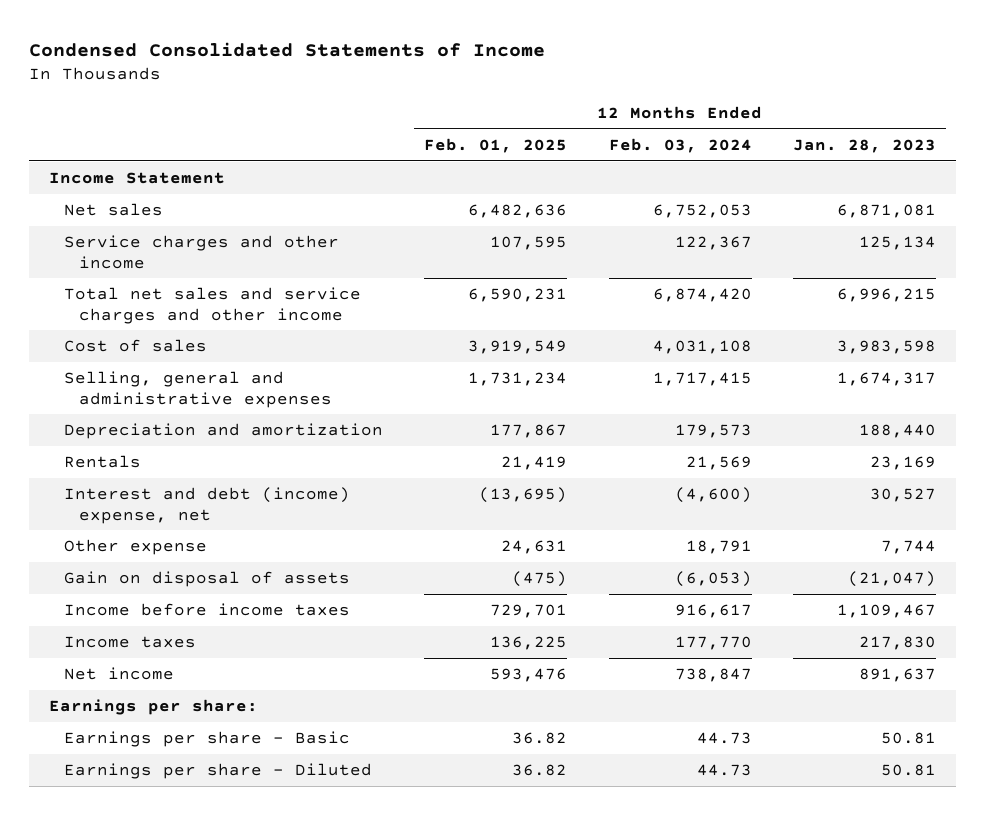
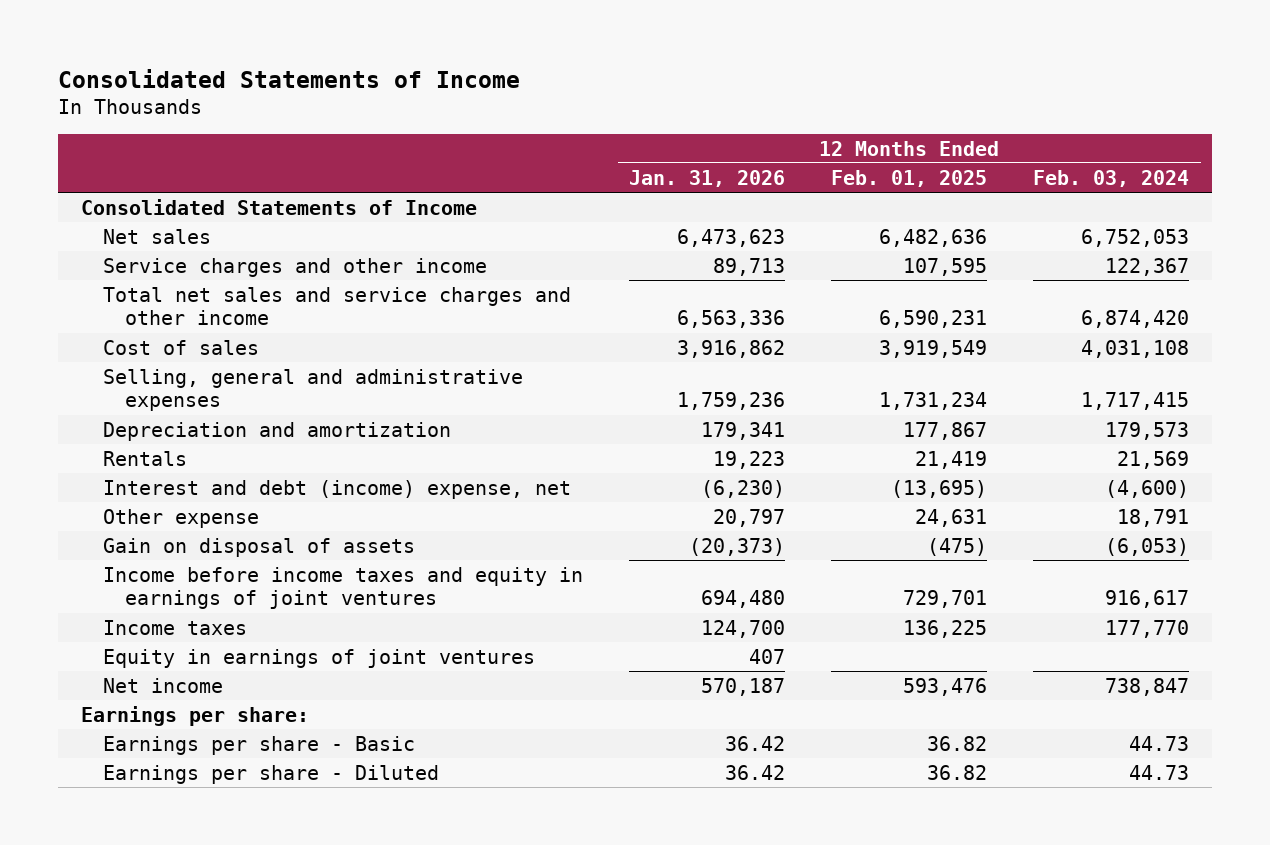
- Condensed Consolidated Statements of Income
+ Consolidated Statements of Income
- | 12 Months Ended Feb. 01, 2025 | 12 Months Ended Feb. 03, 2024 | 12 Months Ended Jan. 28, 2023
+ | 12 Months Ended Jan. 31, 2026 | 12 Months Ended Feb. 01, 2025 | 12 Months Ended Feb. 03, 2024
- Income Statement
+ Consolidated Statements of Income
- Income before income taxes | 729,701 | 916,617 | 1,109,467
+ Income before income taxes and equity in earnings of joint ventures | 694,480 | 729,701 | 916,617
+ Equity in earnings of joint ventures | 407 | |

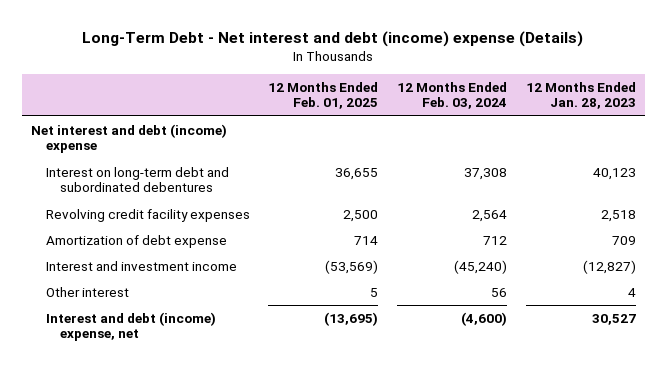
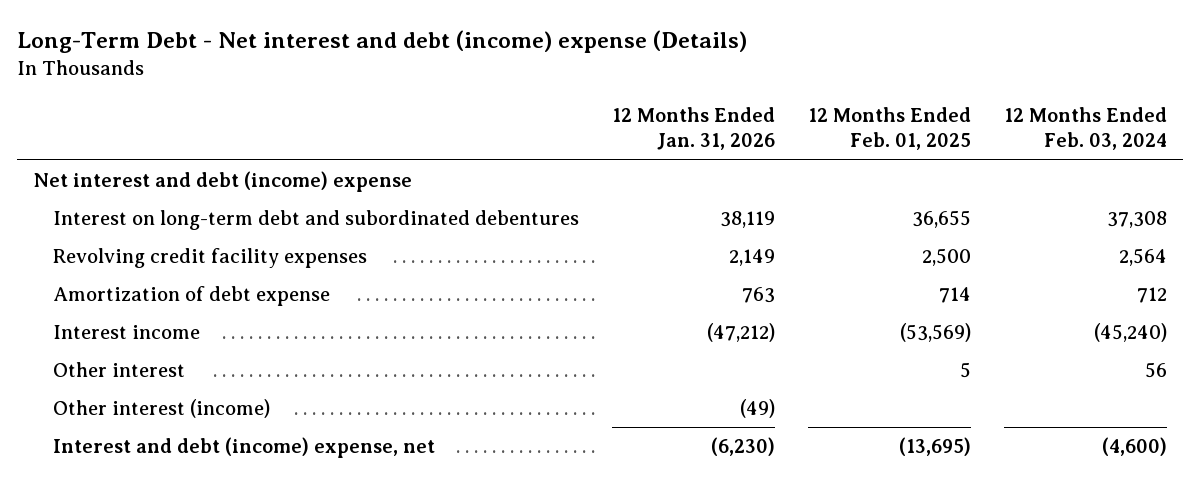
- | 12 Months Ended Feb. 01, 2025 | 12 Months Ended Feb. 03, 2024 | 12 Months Ended Jan. 28, 2023
+ | 12 Months Ended Jan. 31, 2026 | 12 Months Ended Feb. 01, 2025 | 12 Months Ended Feb. 03, 2024
- Interest and investment income | (53,569) | (45,240) | (12,827)
+ Interest income | (47,212) | (53,569) | (45,240)
+ Other interest (income) | (49) | |

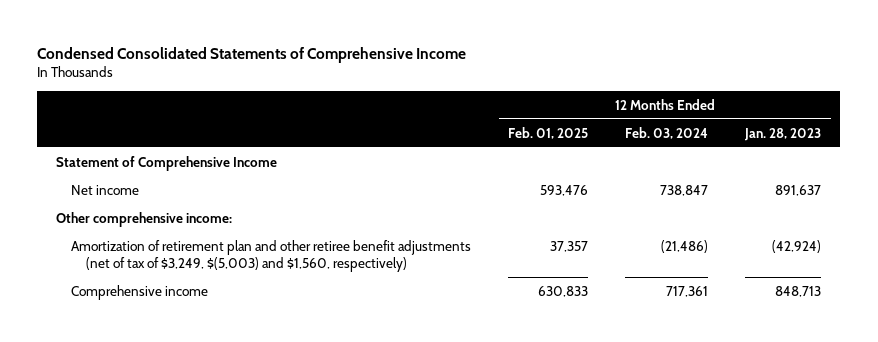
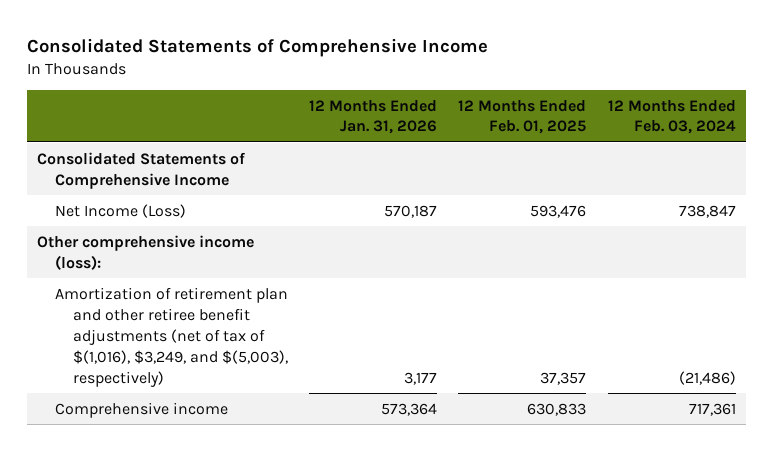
- Condensed Consolidated Statements of Comprehensive Income
+ Consolidated Statements of Comprehensive Income
- | 12 Months Ended Feb. 01, 2025 | 12 Months Ended Feb. 03, 2024 | 12 Months Ended Jan. 28, 2023
+ | 12 Months Ended Jan. 31, 2026 | 12 Months Ended Feb. 01, 2025 | 12 Months Ended Feb. 03, 2024
- Statement of Comprehensive Income
- Net income | 593,476 | 738,847 | 891,637
- Other comprehensive income:
- Amortization of retirement plan and other retiree benefit adjustments (net of tax of $3,249, $(5,003) and $1,560, respectively) | 37,357 | (21,486) | (42,924)
+ Consolidated Statements of Comprehensive Income
+ Net Income (Loss) | 570,187 | 593,476 | 738,847
+ Other comprehensive income (loss):
+ Amortization of retirement plan and other retiree benefit adjustments (net of tax of $(1,016), $3,249, and $(5,003), respectively) | 3,177 | 37,357 | (21,486)

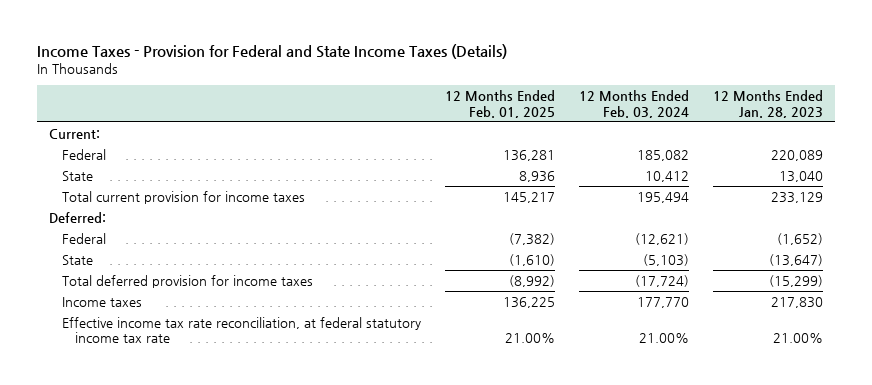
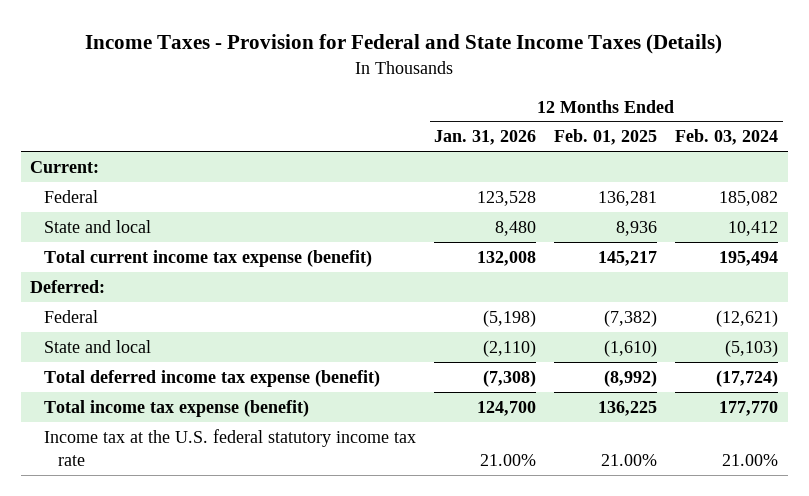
- | 12 Months Ended Feb. 01, 2025 | 12 Months Ended Feb. 03, 2024 | 12 Months Ended Jan. 28, 2023
+ | 12 Months Ended Jan. 31, 2026 | 12 Months Ended Feb. 01, 2025 | 12 Months Ended Feb. 03, 2024
- State | 8,936 | 10,412 | 13,040
- Total current provision for income taxes | 145,217 | 195,494 | 233,129
+ State and local | 8,480 | 8,936 | 10,412
+ Total current income tax expense (benefit) | 132,008 | 145,217 | 195,494
- State | (1,610) | (5,103) | (13,647)
- Total deferred provision for income taxes | (8,992) | (17,724) | (15,299)
- Income taxes | 136,225 | 177,770 | 217,830
- Effective income tax rate reconciliation, at federal statutory income tax rate | 21.00% | 21.00% | 21.00%
+ State and local | (2,110) | (1,610) | (5,103)
+ Total deferred income tax expense (benefit) | (7,308) | (8,992) | (17,724)
+ Total income tax expense (benefit) | 124,700 | 136,225 | 177,770
+ Income tax at the U.S. federal statutory income tax rate | 21.00% | 21.00% | 21.00%

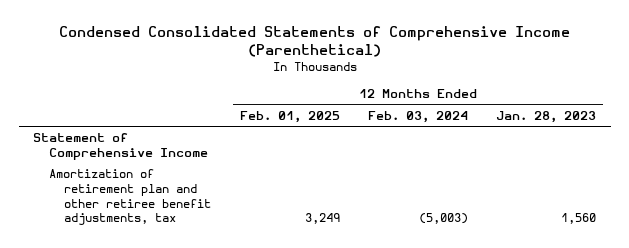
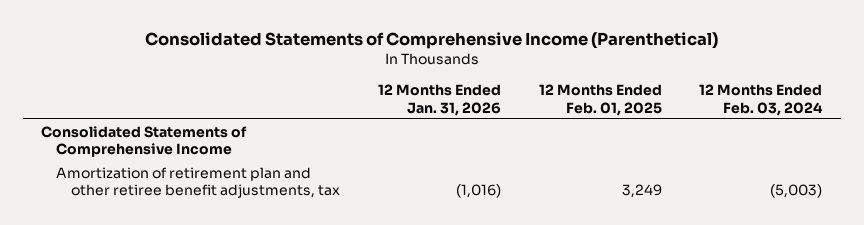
- Condensed Consolidated Statements of Comprehensive Income (Parenthetical)
+ Consolidated Statements of Comprehensive Income (Parenthetical)
- | 12 Months Ended Feb. 01, 2025 | 12 Months Ended Feb. 03, 2024 | 12 Months Ended Jan. 28, 2023
+ | 12 Months Ended Jan. 31, 2026 | 12 Months Ended Feb. 01, 2025 | 12 Months Ended Feb. 03, 2024
- Statement of Comprehensive Income
+ Consolidated Statements of Comprehensive Income

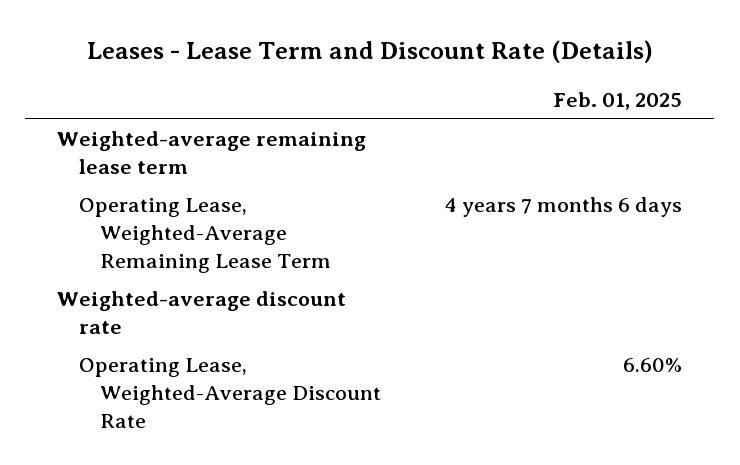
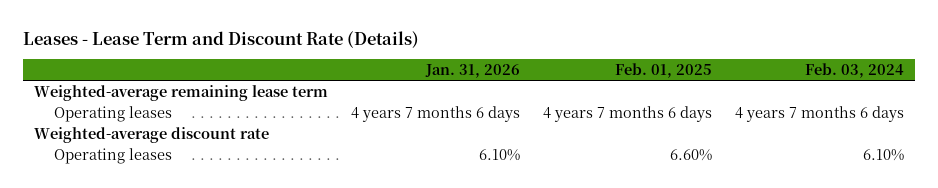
- | Feb. 01, 2025
+ | Jan. 31, 2026 | Feb. 01, 2025 | Feb. 03, 2024
- Operating Lease, Weighted-Average Remaining Lease Term | 4 years 7 months 6 days
+ Operating leases | 4 years 7 months 6 days | 4 years 7 months 6 days | 4 years 7 months 6 days
- Operating Lease, Weighted-Average Discount Rate | 6.60%
+ Operating leases | 6.10% | 6.60% | 6.10%

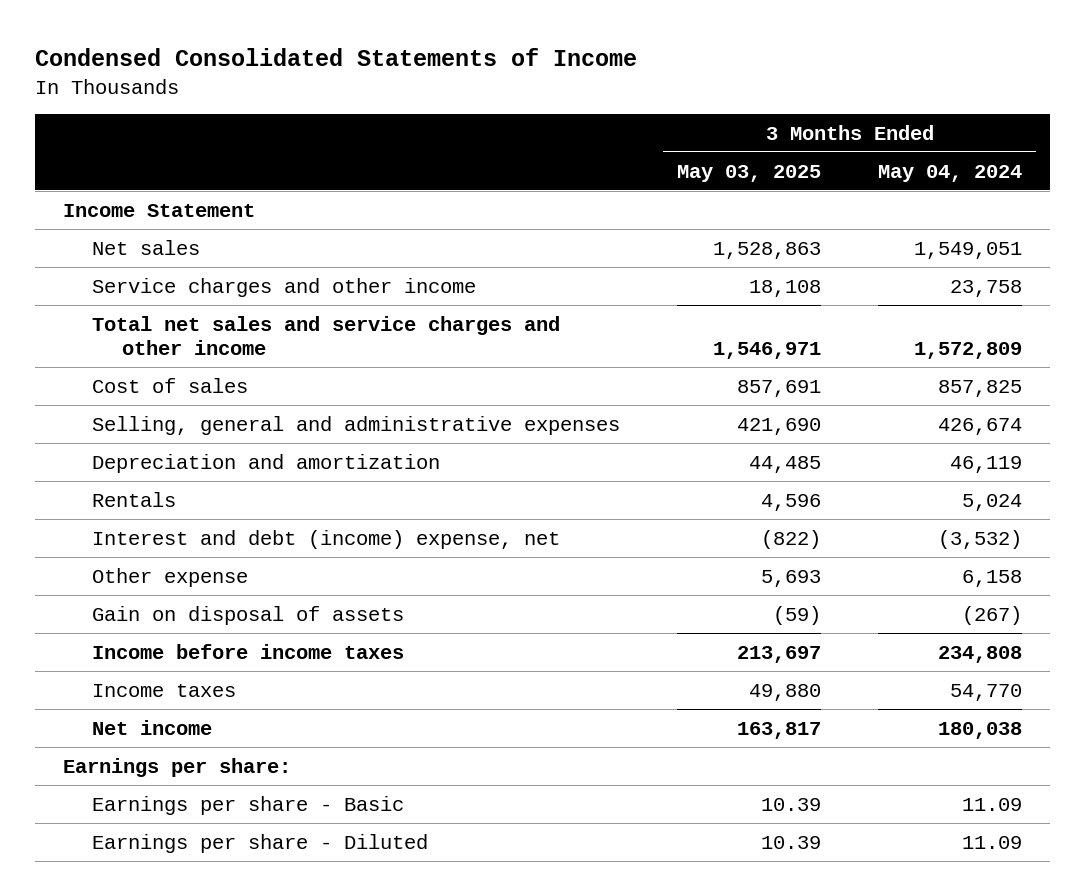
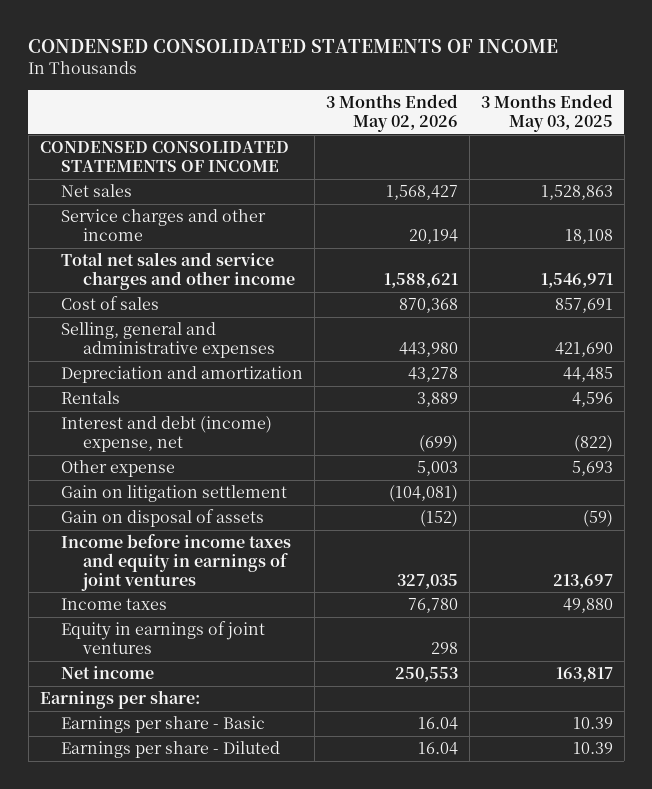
- Condensed Consolidated Statements of Income
+ CONDENSED CONSOLIDATED STATEMENTS OF INCOME
- | 3 Months Ended May 03, 2025 | 3 Months Ended May 04, 2024
+ | 3 Months Ended May 02, 2026 | 3 Months Ended May 03, 2025
- Income Statement
+ CONDENSED CONSOLIDATED STATEMENTS OF INCOME
+ Gain on litigation settlement | (104,081) |
- Income before income taxes | 213,697 | 234,808
+ Income before income taxes and equity in earnings of joint ventures | 327,035 | 213,697
+ Equity in earnings of joint ventures | 298 |

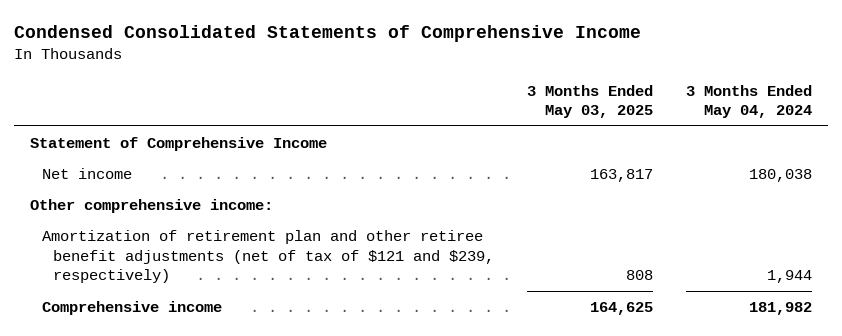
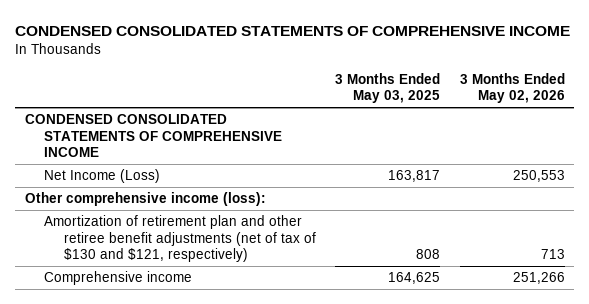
- Condensed Consolidated Statements of Comprehensive Income
+ CONDENSED CONSOLIDATED STATEMENTS OF COMPREHENSIVE INCOME
- | 3 Months Ended May 03, 2025 | 3 Months Ended May 04, 2024
+ | 3 Months Ended May 03, 2025 | 3 Months Ended May 02, 2026
- Statement of Comprehensive Income
- Net income | 163,817 | 180,038
- Other comprehensive income:
- Amortization of retirement plan and other retiree benefit adjustments (net of tax of $121 and $239, respectively) | 808 | 1,944
+ CONDENSED CONSOLIDATED STATEMENTS OF COMPREHENSIVE INCOME
+ Net Income (Loss) | 163,817 | 250,553
+ Other comprehensive income (loss):
+ Amortization of retirement plan and other retiree benefit adjustments (net of tax of $130 and $121, respectively) | 808 | 713

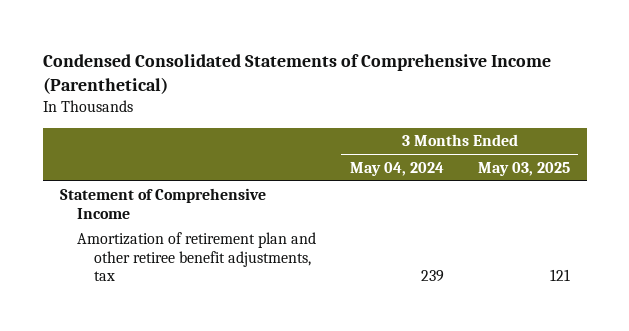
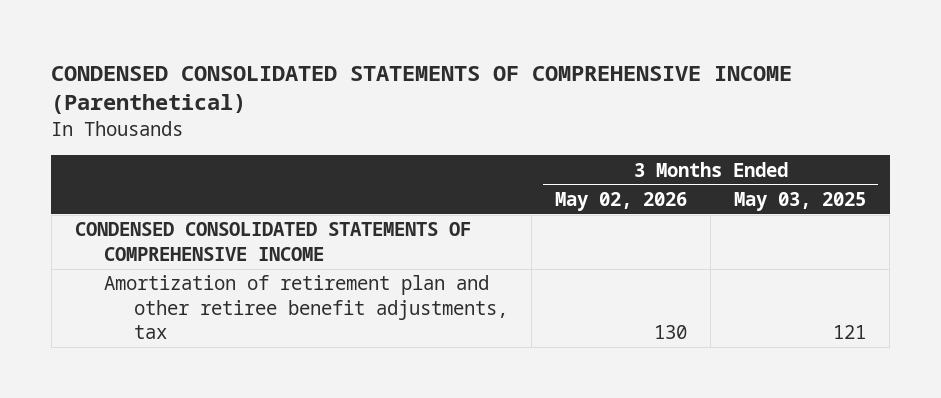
- Condensed Consolidated Statements of Comprehensive Income (Parenthetical)
+ CONDENSED CONSOLIDATED STATEMENTS OF COMPREHENSIVE INCOME (Parenthetical)
- | 3 Months Ended May 04, 2024 | 3 Months Ended May 03, 2025
+ | 3 Months Ended May 02, 2026 | 3 Months Ended May 03, 2025
- Statement of Comprehensive Income
+ CONDENSED CONSOLIDATED STATEMENTS OF COMPREHENSIVE INCOME

